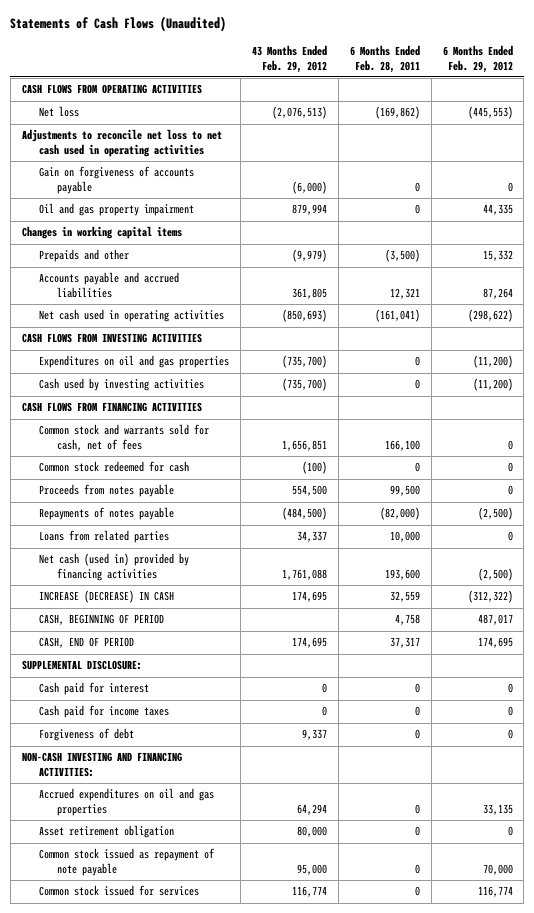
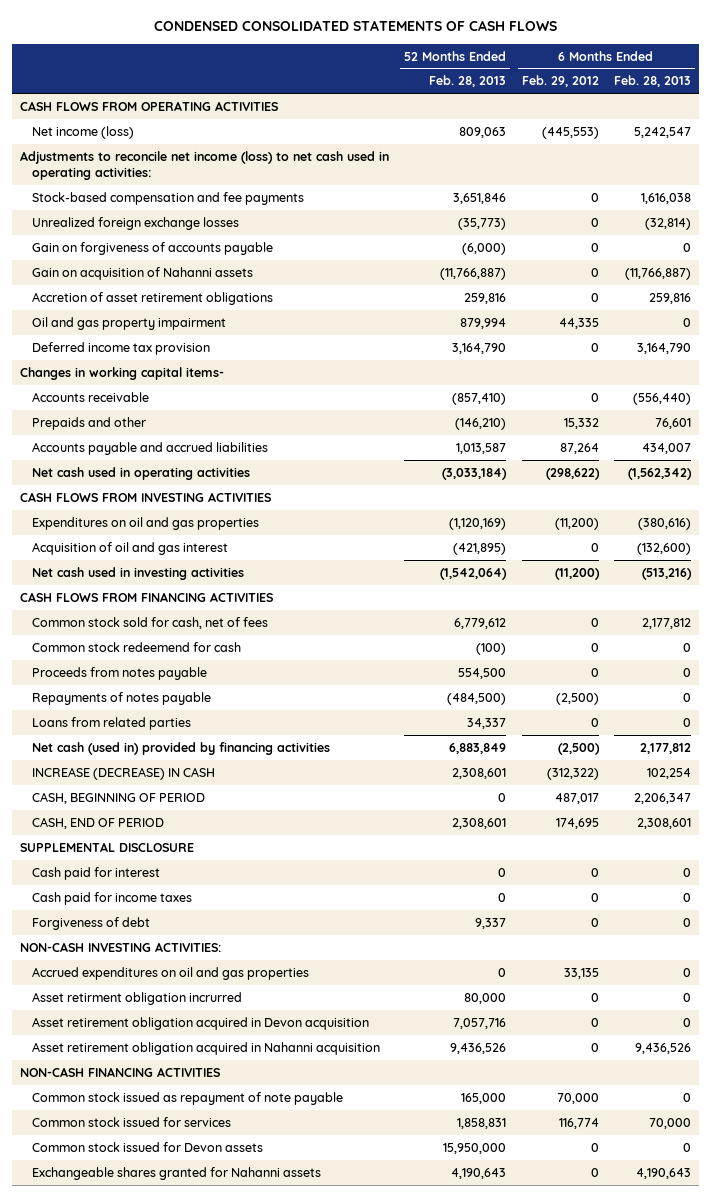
- Statements of Cash Flows (Unaudited)
+ CONDENSED CONSOLIDATED STATEMENTS OF CASH FLOWS
- | 43 Months Ended Feb. 29, 2012 | 6 Months Ended Feb. 28, 2011 | 6 Months Ended Feb. 29, 2012
+ | 52 Months Ended Feb. 28, 2013 | 6 Months Ended Feb. 29, 2012 | 6 Months Ended Feb. 28, 2013
- Net loss | (2,076,513) | (169,862) | (445,553)
- Adjustments to reconcile net loss to net cash used in operating activities
+ Net income (loss) | 809,063 | (445,553) | 5,242,547
+ Adjustments to reconcile net income (loss) to net cash used in operating activities:
+ Stock-based compensation and fee payments | 3,651,846 | 0 | 1,616,038
+ Unrealized foreign exchange losses | (35,773) | 0 | (32,814)
+ Gain on acquisition of Nahanni assets | (11,766,887) | 0 | (11,766,887)
+ Accretion of asset retirement obligations | 259,816 | 0 | 259,816
- Changes in working capital items
+ Deferred income tax provision | 3,164,790 | 0 | 3,164,790
+ Changes in working capital items-
+ Accounts receivable | (857,410) | 0 | (556,440)
- Cash used by investing activities | (735,700) | 0 | (11,200)
+ Acquisition of oil and gas interest | (421,895) | 0 | (132,600)
+ Net cash used in investing activities | (1,542,064) | (11,200) | (513,216)
- Common stock and warrants sold for cash, net of fees | 1,656,851 | 166,100 | 0
- Common stock redeemed for cash | (100) | 0 | 0
+ Common stock sold for cash, net of fees | 6,779,612 | 0 | 2,177,812
+ Common stock redeemend for cash | (100) | 0 | 0
- SUPPLEMENTAL DISCLOSURE:
+ SUPPLEMENTAL DISCLOSURE
- NON-CASH INVESTING AND FINANCING ACTIVITIES:
+ NON-CASH INVESTING ACTIVITIES:
- Asset retirement obligation | 80,000 | 0 | 0
+ Asset retirment obligation incrurred | 80,000 | 0 | 0
+ Asset retirement obligation acquired in Devon acquisition | 7,057,716 | 0 | 0
+ Asset retirement obligation acquired in Nahanni acquisition | 9,436,526 | 0 | 9,436,526
+ NON-CASH FINANCING ACTIVITIES
+ Common stock issued for Devon assets | 15,950,000 | 0 | 0
+ Exchangeable shares granted for Nahanni assets | 4,190,643 | 0 | 4,190,643

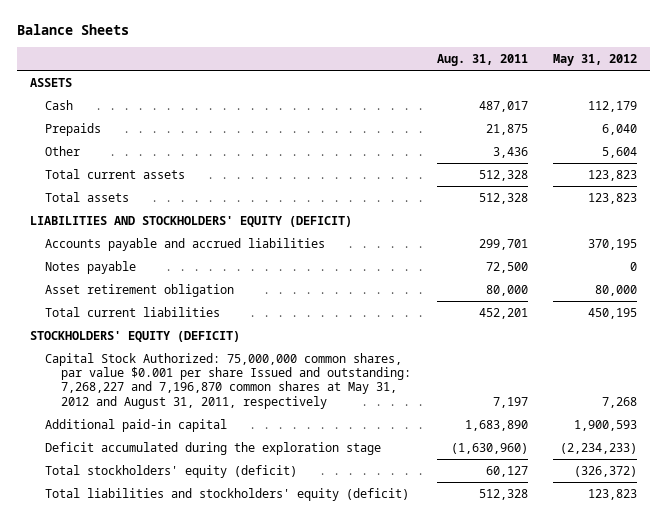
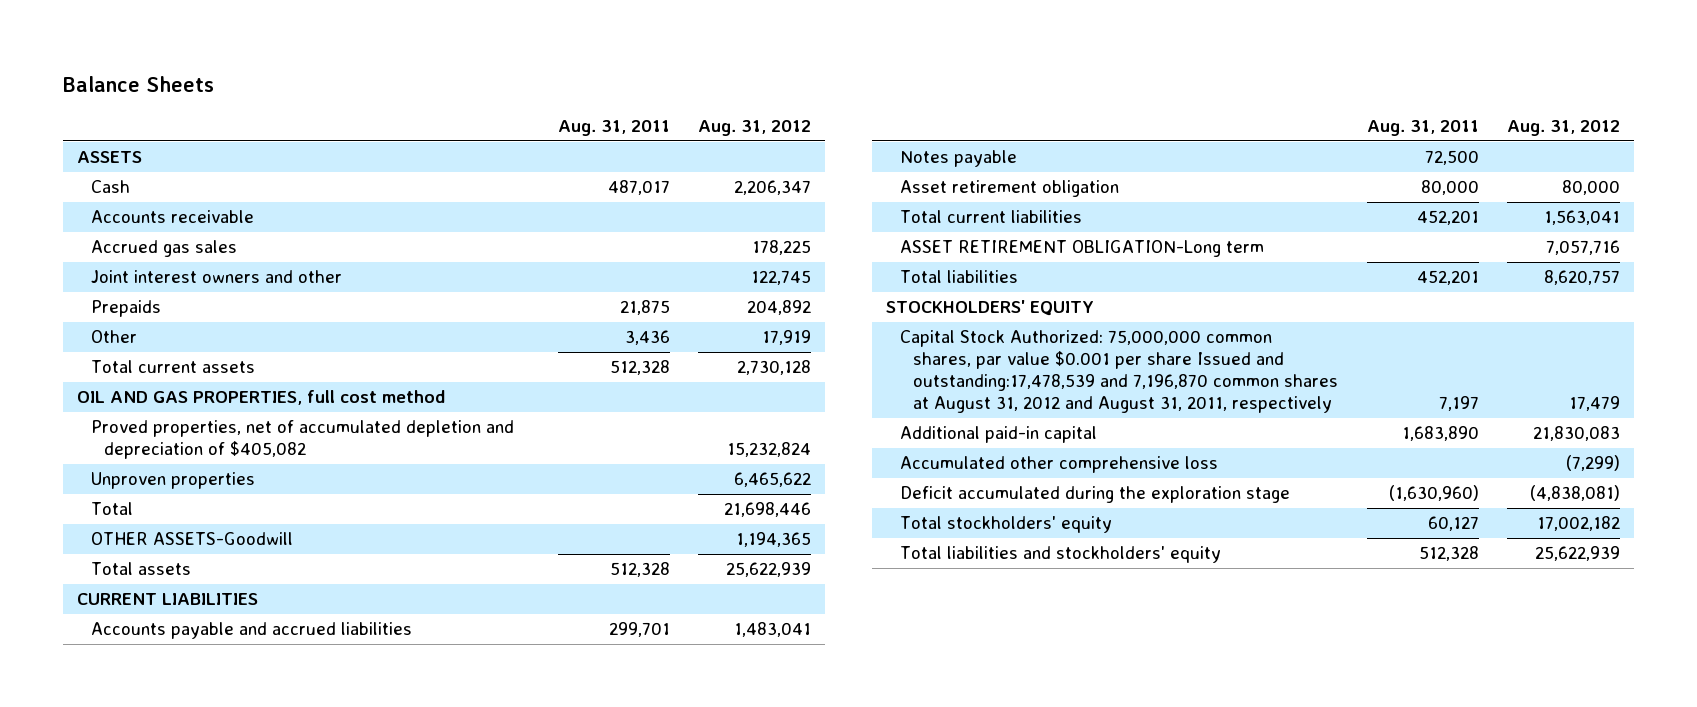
- | Aug. 31, 2011 | May 31, 2012
+ | Aug. 31, 2011 | Aug. 31, 2012
+ Accounts receivable
+ Accrued gas sales | | 178,225
+ Joint interest owners and other | | 122,745
+ OIL AND GAS PROPERTIES, full cost method
+ Proved properties, net of accumulated depletion and depreciation of $405,082 | | 15,232,824
+ Unproven properties | | 6,465,622
+ Total | | 21,698,446
+ OTHER ASSETS-Goodwill | | 1,194,365
- LIABILITIES AND STOCKHOLDERS' EQUITY (DEFICIT)
+ CURRENT LIABILITIES
- STOCKHOLDERS' EQUITY (DEFICIT)
- Capital Stock Authorized: 75,000,000 common shares, par value $0.001 per share Issued and outstanding: 7,268,227 and 7,196,870 common shares at May 31, 2012 and August 31, 2011, respectively | 7,197 | 7,268
+ ASSET RETIREMENT OBLIGATION-Long term | | 7,057,716
+ Total liabilities | 452,201 | 8,620,757
+ STOCKHOLDERS' EQUITY
+ Capital Stock Authorized: 75,000,000 common shares, par value $0.001 per share Issued and outstanding:17,478,539 and 7,196,870 common shares at August 31, 2012 and August 31, 2011, respectively | 7,197 | 17,479
+ Accumulated other comprehensive loss | | (7,299)
- Total stockholders' equity (deficit) | 60,127 | (326,372)
- Total liabilities and stockholders' equity (deficit) | 512,328 | 123,823
+ Total stockholders' equity | 60,127 | 17,002,182
+ Total liabilities and stockholders' equity | 512,328 | 25,622,939

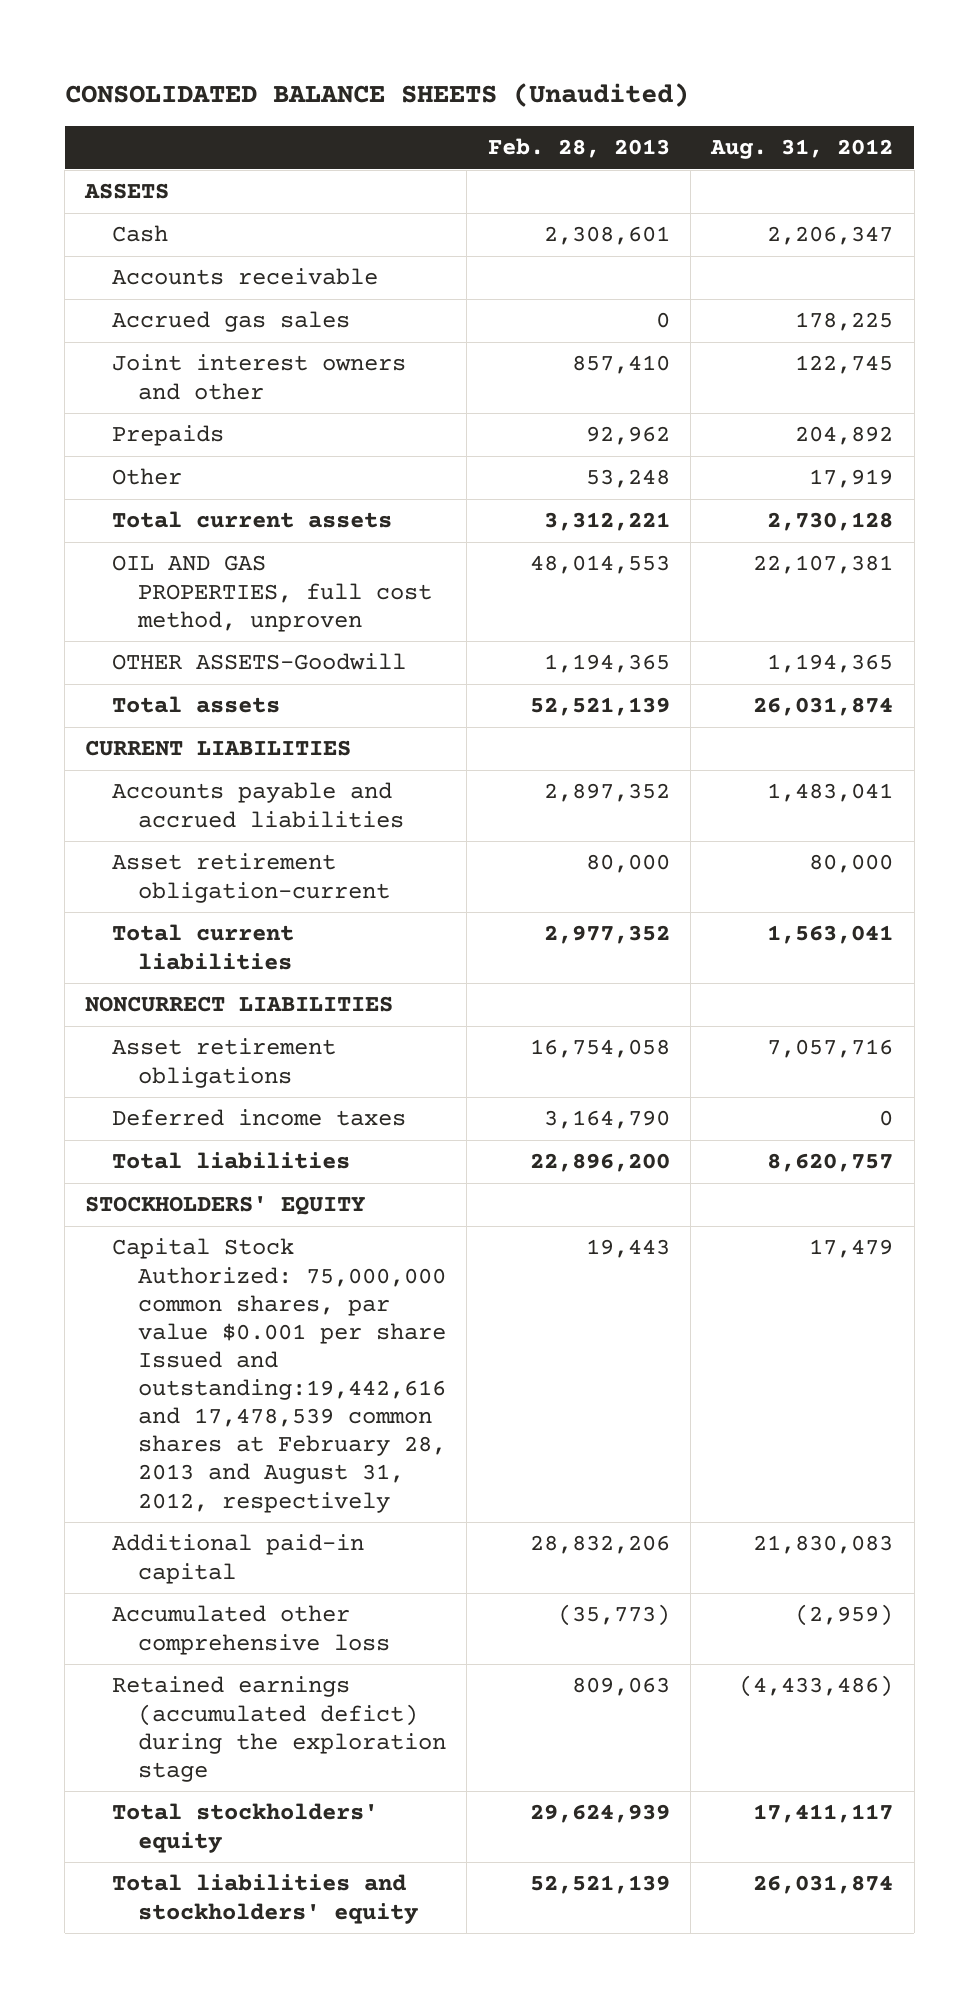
- Balance Sheets
+ CONSOLIDATED BALANCE SHEETS (Unaudited)
- | Aug. 31, 2011 | Aug. 31, 2012
+ | Feb. 28, 2013 | Aug. 31, 2012
- OIL AND GAS PROPERTIES, full cost method
- Proved properties, net of accumulated depletion and depreciation of $405,082 | | 15,232,824
- Unproven properties | | 6,465,622
- Total | | 21,698,446
+ OIL AND GAS PROPERTIES, full cost method, unproven | 48,014,553 | 22,107,381
- Total assets | 512,328 | 25,622,939
+ Total assets | 52,521,139 | 26,031,874
- Notes payable | 72,500 |
- Asset retirement obligation | 80,000 | 80,000
+ Asset retirement obligation-current | 80,000 | 80,000
- ASSET RETIREMENT OBLIGATION-Long term | | 7,057,716
+ NONCURRECT LIABILITIES
+ Asset retirement obligations | 16,754,058 | 7,057,716
+ Deferred income taxes | 3,164,790 | 0
- Capital Stock Authorized: 75,000,000 common shares, par value $0.001 per share Issued and outstanding:17,478,539 and 7,196,870 common shares at August 31, 2012 and August 31, 2011, respectively | 7,197 | 17,479
+ Capital Stock Authorized: 75,000,000 common shares, par value $0.001 per share Issued and outstanding:19,442,616 and 17,478,539 common shares at February 28, 2013 and August 31, 2012, respectively | 19,443 | 17,479
- Accumulated other comprehensive loss | | (7,299)
- Deficit accumulated during the exploration stage | (1,630,960) | (4,838,081)
- Total stockholders' equity | 60,127 | 17,002,182
- Total liabilities and stockholders' equity | 512,328 | 25,622,939
+ Accumulated other comprehensive loss | (35,773) | (2,959)
+ Retained earnings (accumulated defict) during the exploration stage | 809,063 | (4,433,486)
+ Total stockholders' equity | 29,624,939 | 17,411,117
+ Total liabilities and stockholders' equity | 52,521,139 | 26,031,874

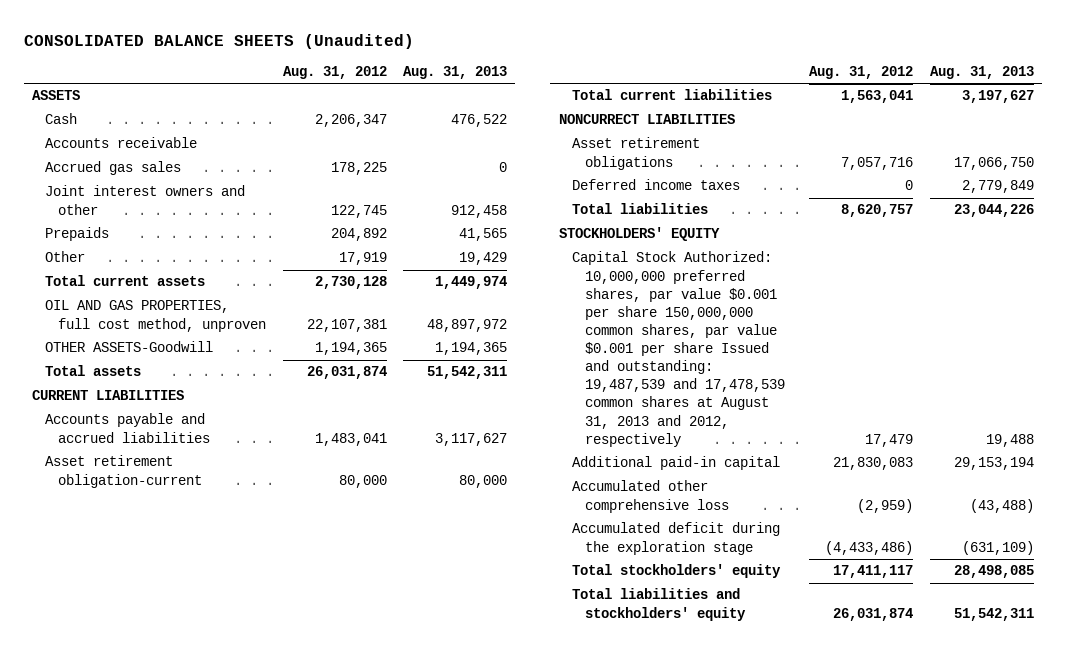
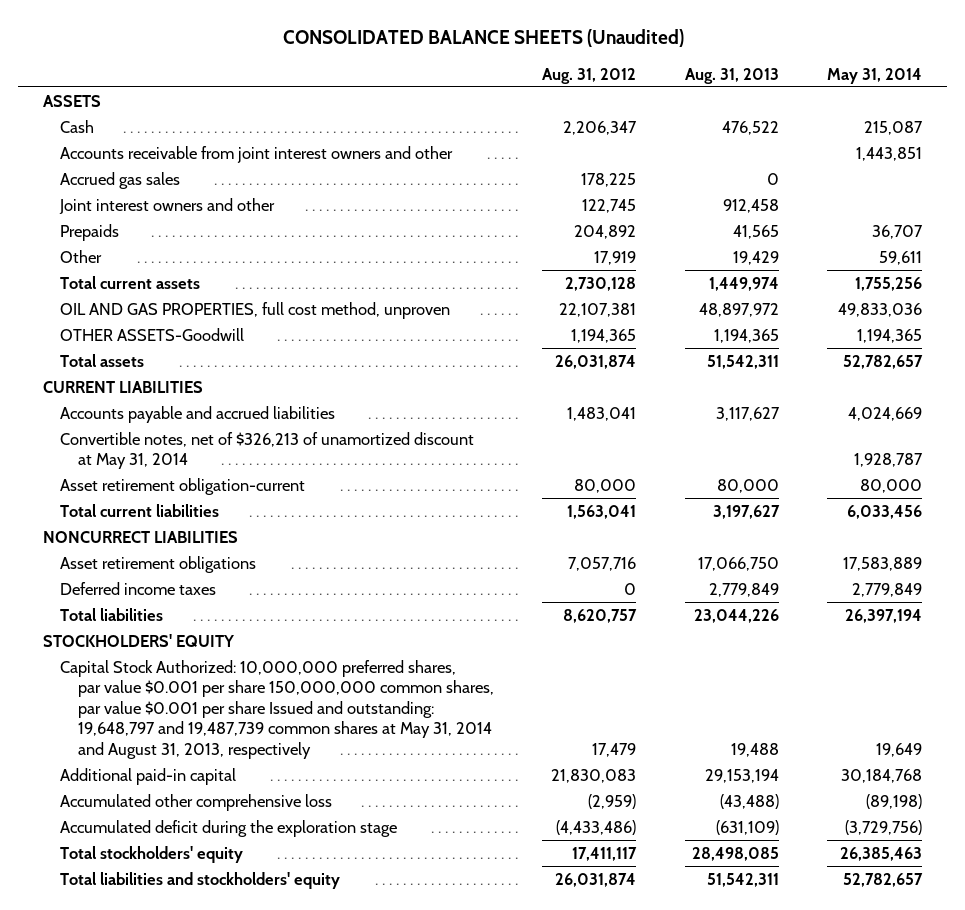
- | Aug. 31, 2012 | Aug. 31, 2013
+ | Aug. 31, 2012 | Aug. 31, 2013 | May 31, 2014
- Accounts receivable
+ Accounts receivable from joint interest owners and other | | | 1,443,851
+ Convertible notes, net of $326,213 of unamortized discount at May 31, 2014 | | | 1,928,787
- Capital Stock Authorized: 10,000,000 preferred shares, par value $0.001 per share 150,000,000 common shares, par value $0.001 per share Issued and outstanding: 19,487,539 and 17,478,539 common shares at August 31, 2013 and 2012, respectively | 17,479 | 19,488
+ Capital Stock Authorized: 10,000,000 preferred shares, par value $0.001 per share 150,000,000 common shares, par value $0.001 per share Issued and outstanding: 19,648,797 and 19,487,739 common shares at May 31, 2014 and August 31, 2013, respectively | 17,479 | 19,488 | 19,649

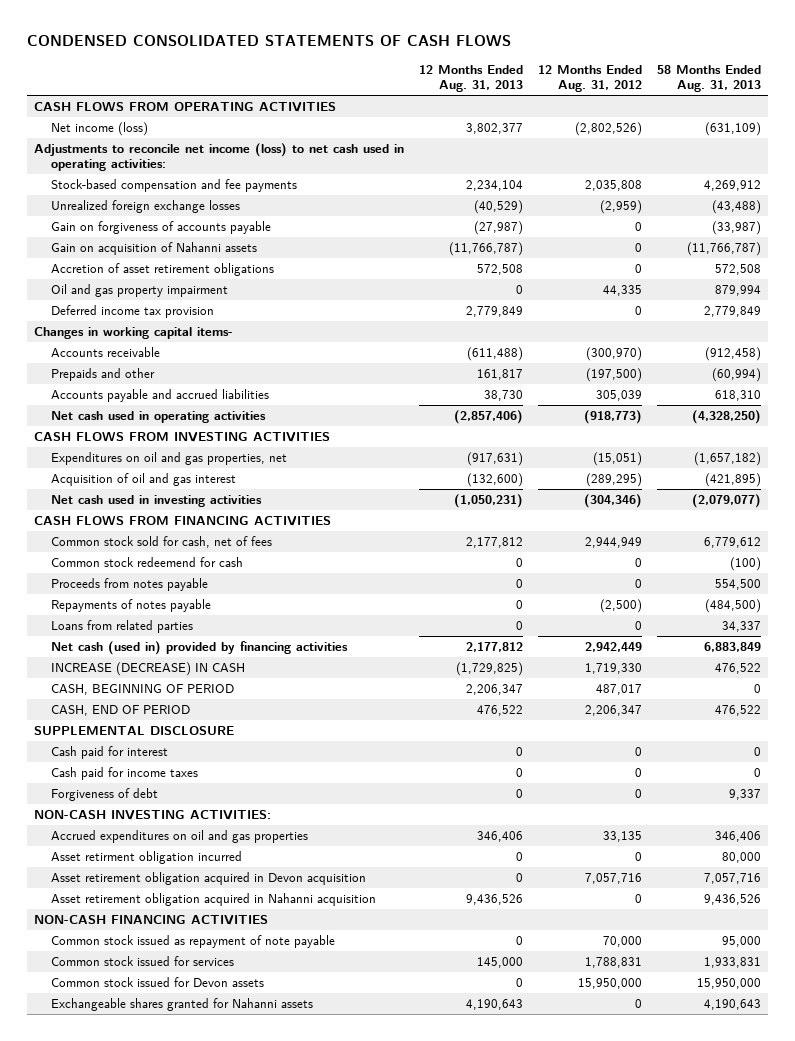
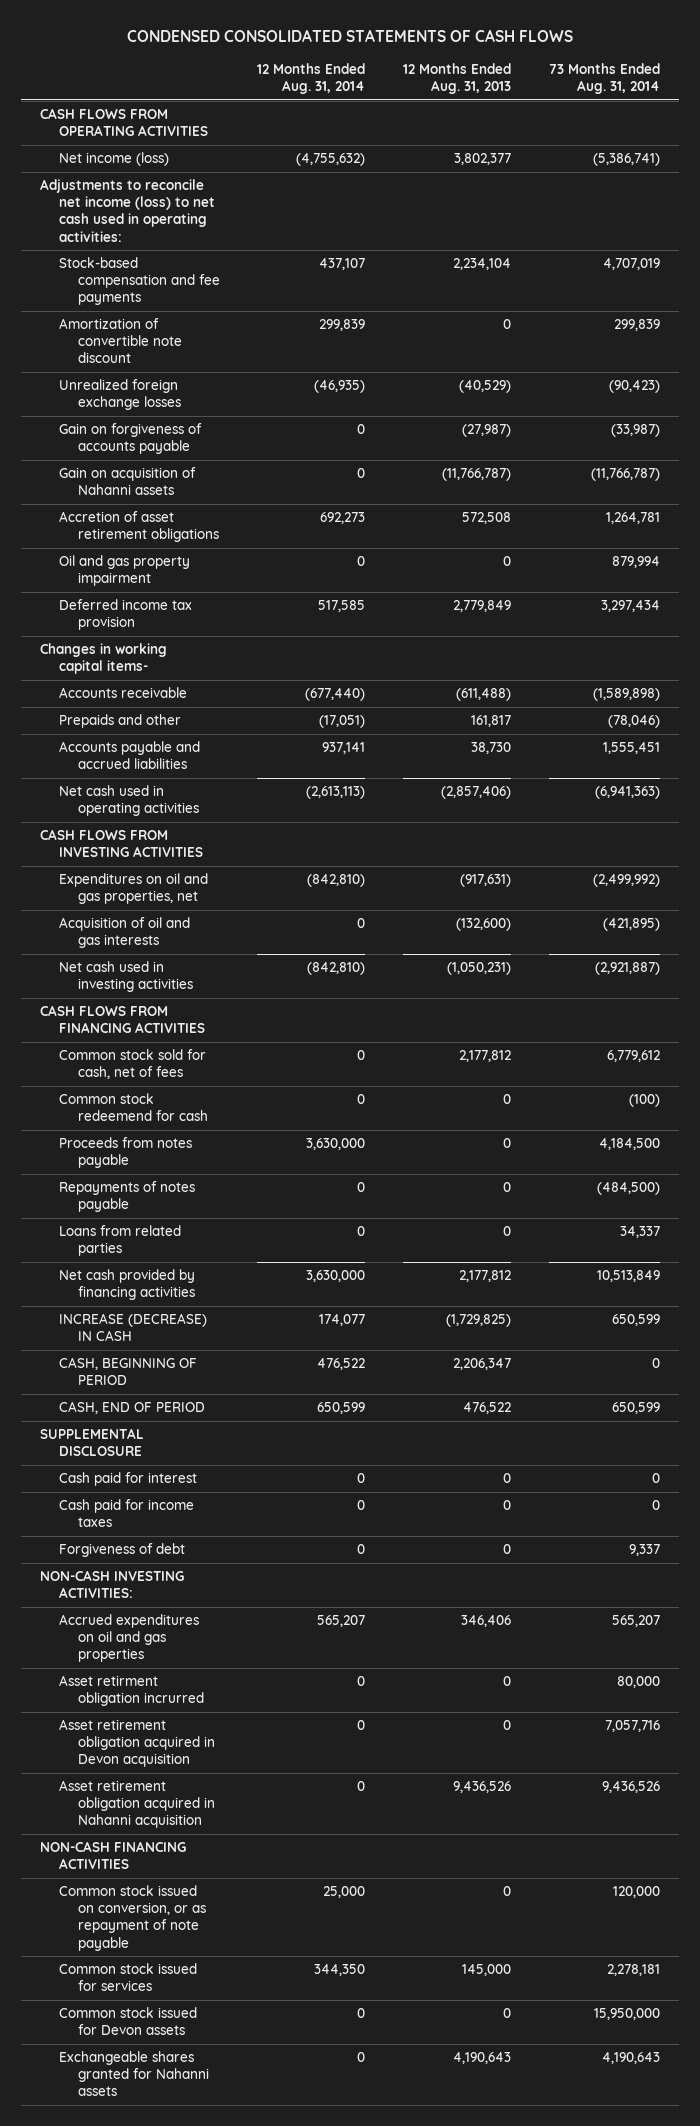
- | 12 Months Ended Aug. 31, 2013 | 12 Months Ended Aug. 31, 2012 | 58 Months Ended Aug. 31, 2013
+ | 12 Months Ended Aug. 31, 2014 | 12 Months Ended Aug. 31, 2013 | 73 Months Ended Aug. 31, 2014
+ Amortization of convertible note discount | 299,839 | 0 | 299,839
- Acquisition of oil and gas interest | (132,600) | (289,295) | (421,895)
+ Acquisition of oil and gas interests | 0 | (132,600) | (421,895)
- Net cash (used in) provided by financing activities | 2,177,812 | 2,942,449 | 6,883,849
+ Net cash provided by financing activities | 3,630,000 | 2,177,812 | 10,513,849
- Asset retirment obligation incurred | 0 | 0 | 80,000
+ Asset retirment obligation incrurred | 0 | 0 | 80,000
- Common stock issued as repayment of note payable | 0 | 70,000 | 95,000
+ Common stock issued on conversion, or as repayment of note payable | 25,000 | 0 | 120,000

